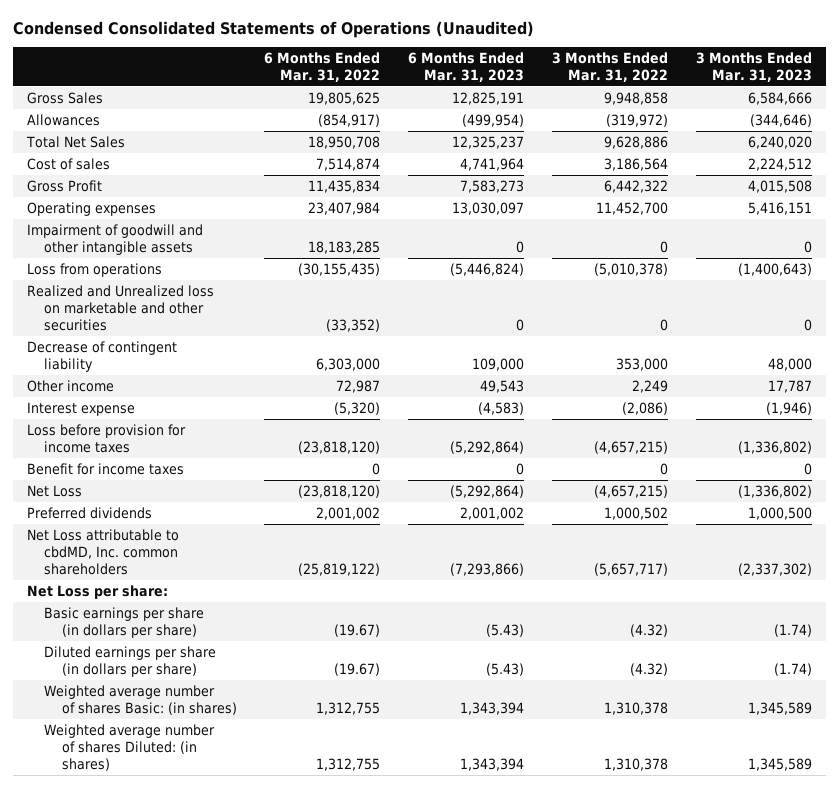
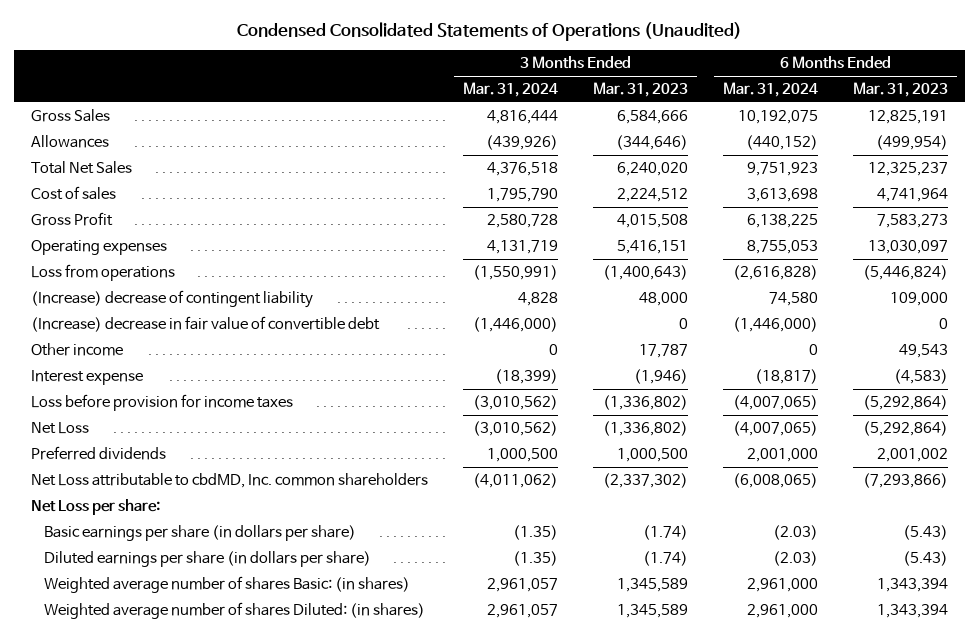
- | 6 Months Ended Mar. 31, 2022 | 6 Months Ended Mar. 31, 2023 | 3 Months Ended Mar. 31, 2022 | 3 Months Ended Mar. 31, 2023
+ | 3 Months Ended Mar. 31, 2024 | 3 Months Ended Mar. 31, 2023 | 6 Months Ended Mar. 31, 2024 | 6 Months Ended Mar. 31, 2023
- Impairment of goodwill and other intangible assets | 18,183,285 | 0 | 0 | 0
- Realized and Unrealized loss on marketable and other securities | (33,352) | 0 | 0 | 0
- Decrease of contingent liability | 6,303,000 | 109,000 | 353,000 | 48,000
+ (Increase) decrease of contingent liability | 4,828 | 48,000 | 74,580 | 109,000
+ (Increase) decrease in fair value of convertible debt | (1,446,000) | 0 | (1,446,000) | 0
- Benefit for income taxes | 0 | 0 | 0 | 0

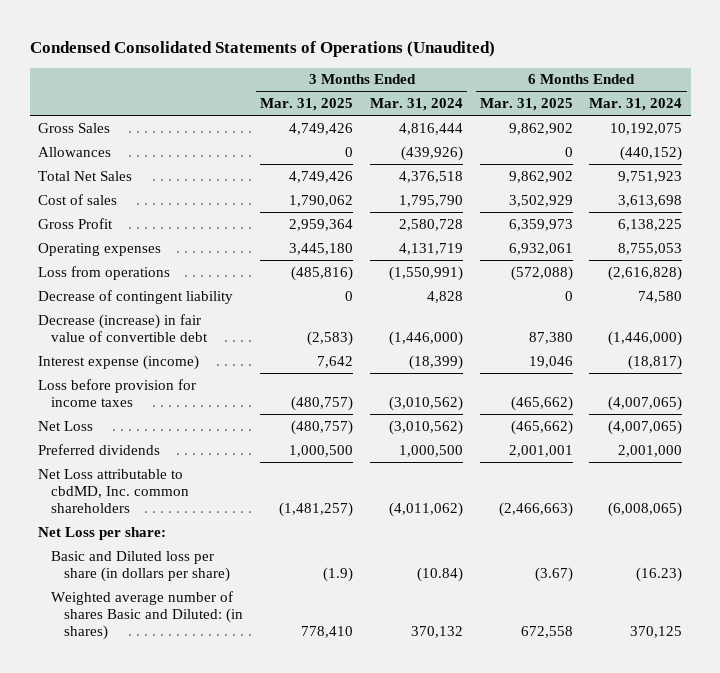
- | 3 Months Ended Mar. 31, 2024 | 3 Months Ended Mar. 31, 2023 | 6 Months Ended Mar. 31, 2024 | 6 Months Ended Mar. 31, 2023
+ | 3 Months Ended Mar. 31, 2025 | 3 Months Ended Mar. 31, 2024 | 6 Months Ended Mar. 31, 2025 | 6 Months Ended Mar. 31, 2024
- (Increase) decrease of contingent liability | 4,828 | 48,000 | 74,580 | 109,000
- (Increase) decrease in fair value of convertible debt | (1,446,000) | 0 | (1,446,000) | 0
- Other income | 0 | 17,787 | 0 | 49,543
- Interest expense | (18,399) | (1,946) | (18,817) | (4,583)
+ Decrease of contingent liability | 0 | 4,828 | 0 | 74,580
+ Decrease (increase) in fair value of convertible debt | (2,583) | (1,446,000) | 87,380 | (1,446,000)
+ Interest expense (income) | 7,642 | (18,399) | 19,046 | (18,817)
- Basic earnings per share (in dollars per share) | (1.35) | (1.74) | (2.03) | (5.43)
- Diluted earnings per share (in dollars per share) | (1.35) | (1.74) | (2.03) | (5.43)
- Weighted average number of shares Basic: (in shares) | 2,961,057 | 1,345,589 | 2,961,000 | 1,343,394
- Weighted average number of shares Diluted: (in shares) | 2,961,057 | 1,345,589 | 2,961,000 | 1,343,394
+ Basic and Diluted loss per share (in dollars per share) | (1.9) | (10.84) | (3.67) | (16.23)
+ Weighted average number of shares Basic and Diluted: (in shares) | 778,410 | 370,132 | 672,558 | 370,125

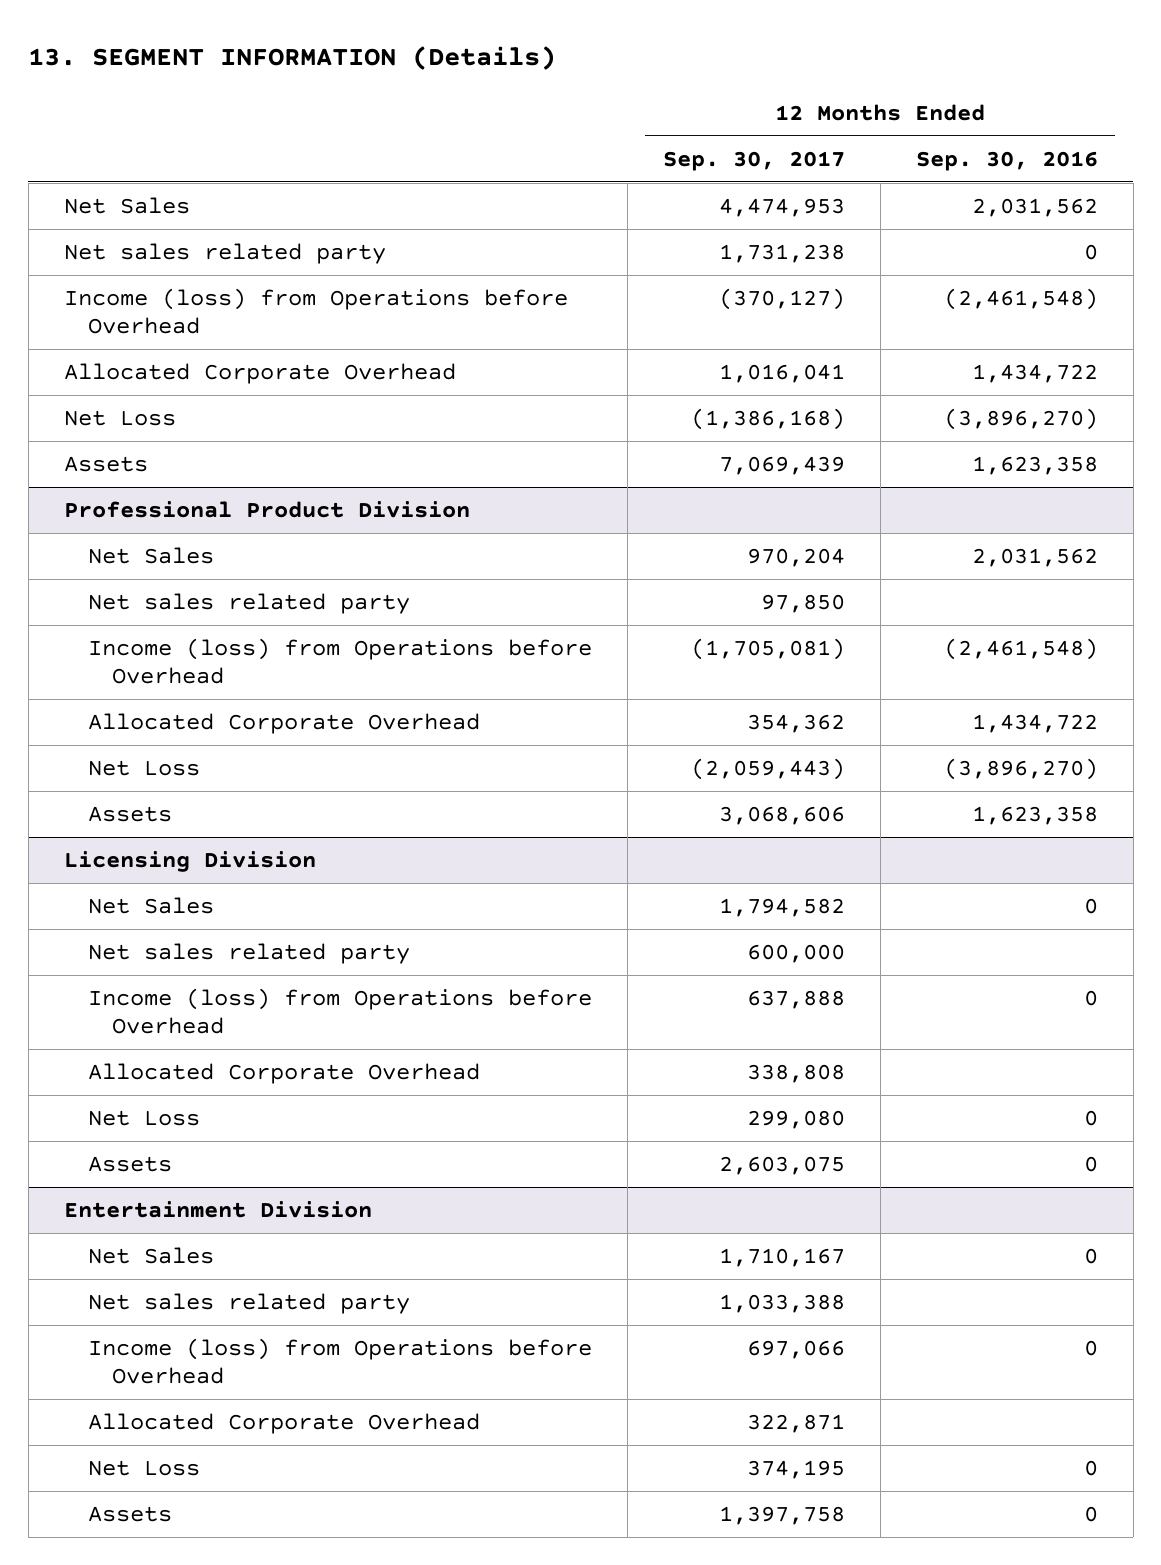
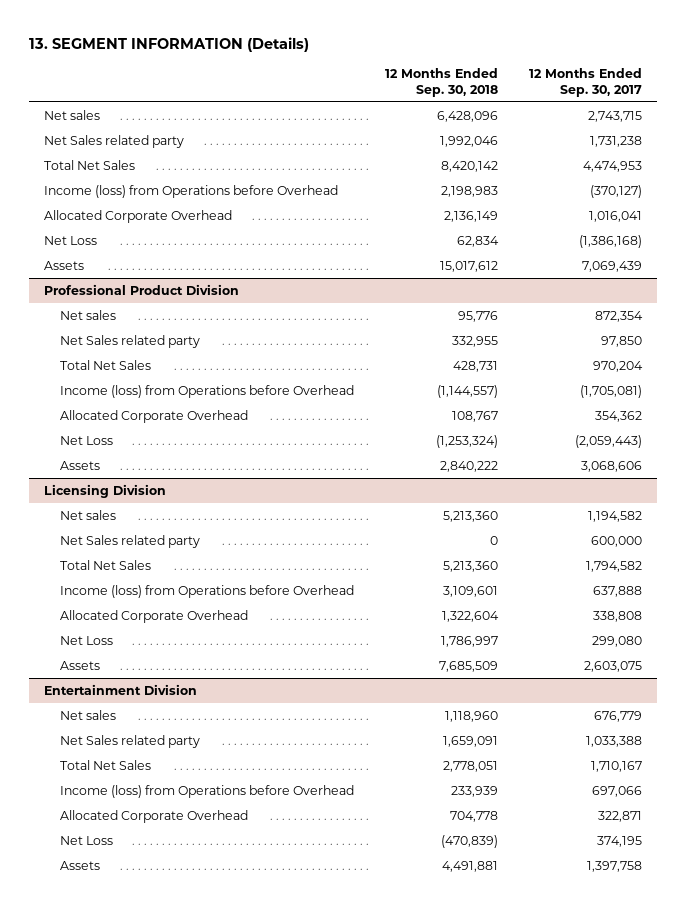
- | 12 Months Ended Sep. 30, 2017 | 12 Months Ended Sep. 30, 2016
+ | 12 Months Ended Sep. 30, 2018 | 12 Months Ended Sep. 30, 2017
- Net Sales | 4,474,953 | 2,031,562
- Net sales related party | 1,731,238 | 0
+ Net sales | 6,428,096 | 2,743,715
+ Net Sales related party | 1,992,046 | 1,731,238
+ Total Net Sales | 8,420,142 | 4,474,953
@ Professional Product Division
- Net Sales | 970,204 | 2,031,562
- Net sales related party | 97,850 |
+ Net sales | 95,776 | 872,354
+ Net Sales related party | 332,955 | 97,850
+ Total Net Sales | 428,731 | 970,204
@ Licensing Division
- Net Sales | 1,794,582 | 0
- Net sales related party | 600,000 |
+ Net sales | 5,213,360 | 1,194,582
+ Net Sales related party | 0 | 600,000
+ Total Net Sales | 5,213,360 | 1,794,582
@ Entertainment Division
- Net Sales | 1,710,167 | 0
- Net sales related party | 1,033,388 |
+ Net sales | 1,118,960 | 676,779
+ Net Sales related party | 1,659,091 | 1,033,388
+ Total Net Sales | 2,778,051 | 1,710,167

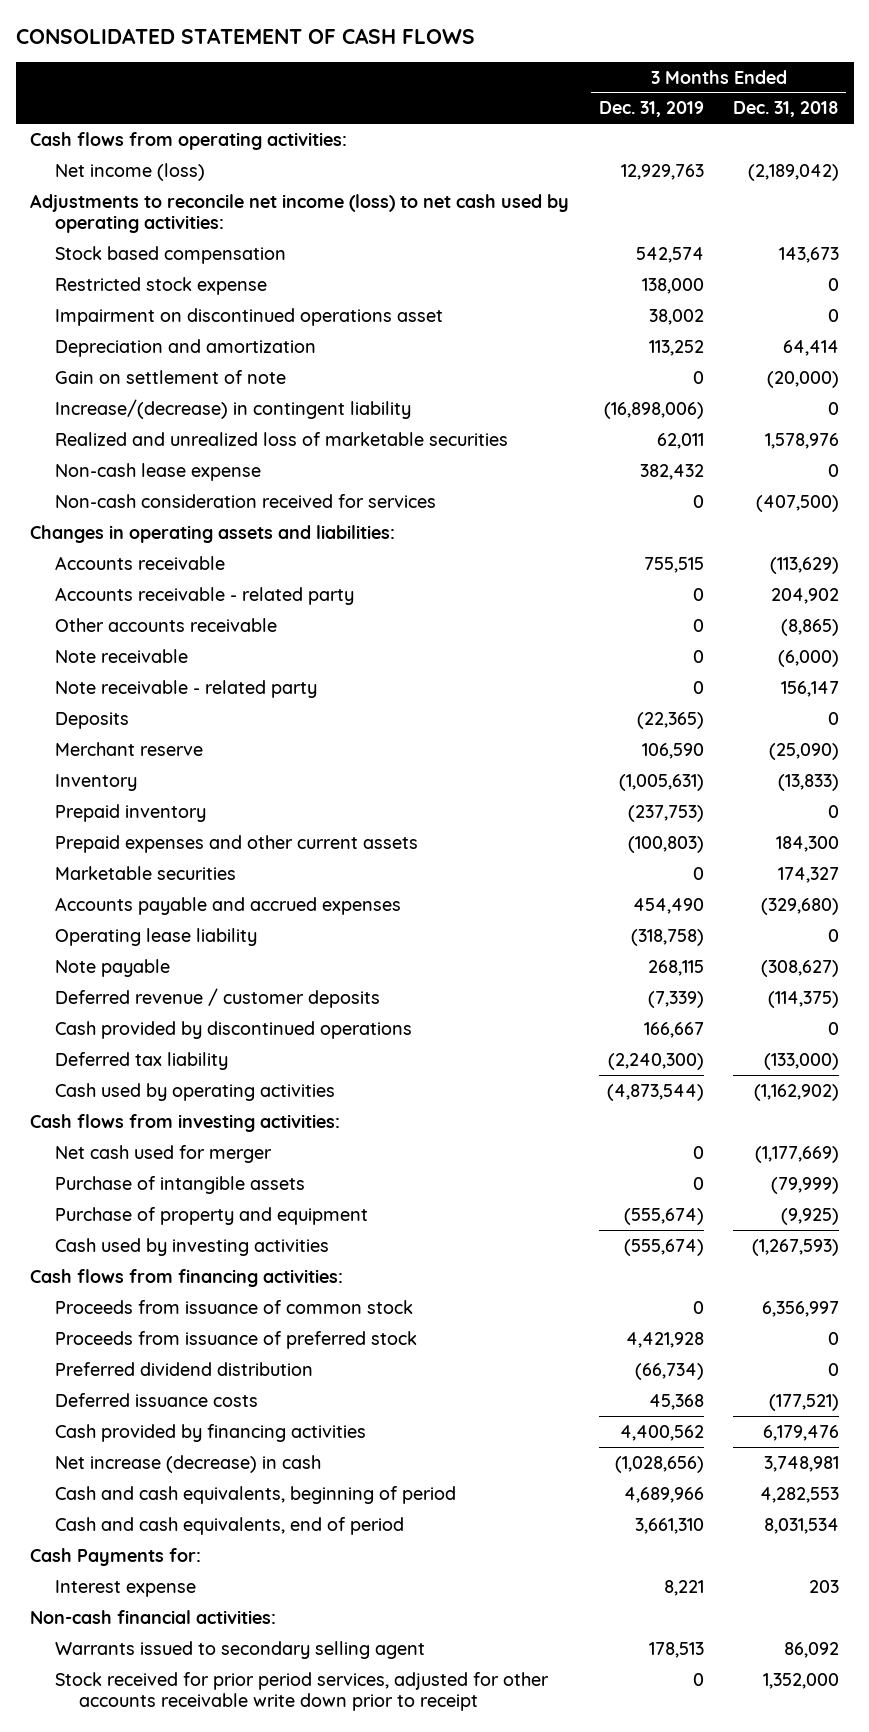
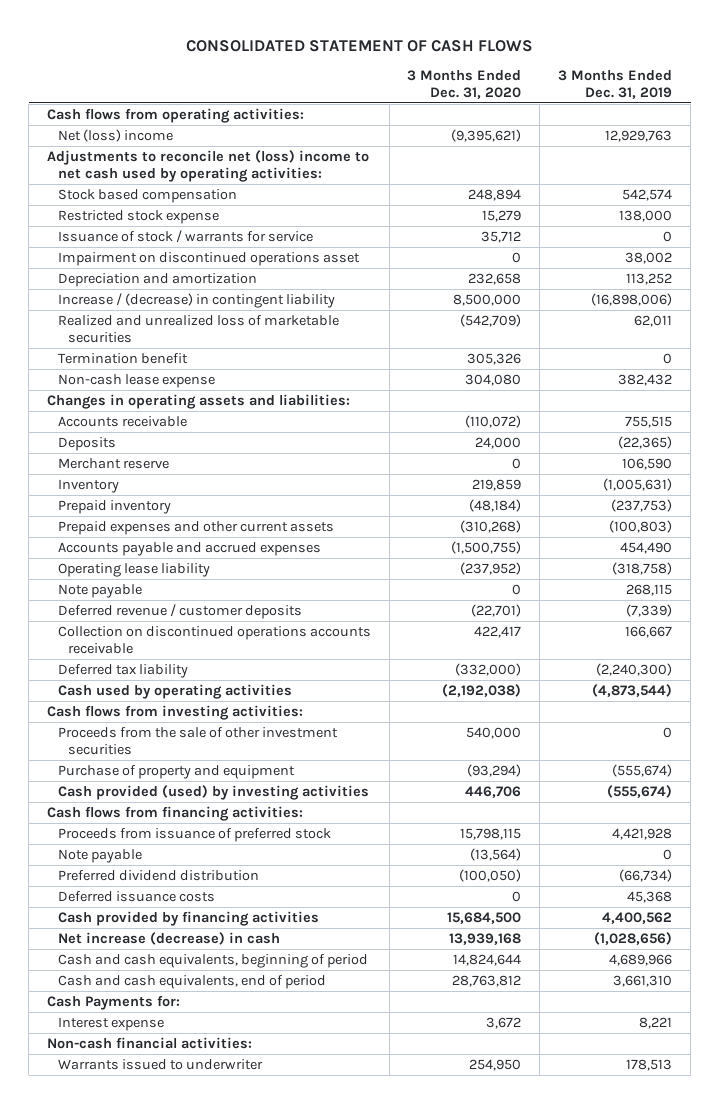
- | 3 Months Ended Dec. 31, 2019 | 3 Months Ended Dec. 31, 2018
+ | 3 Months Ended Dec. 31, 2020 | 3 Months Ended Dec. 31, 2019
- Net income (loss) | 12,929,763 | (2,189,042)
- Adjustments to reconcile net income (loss) to net cash used by operating activities:
+ Net (loss) income | (9,395,621) | 12,929,763
+ Adjustments to reconcile net (loss) income to net cash used by operating activities:
+ Issuance of stock / warrants for service | 35,712 | 0
- Gain on settlement of note | 0 | (20,000)
- Increase/(decrease) in contingent liability | (16,898,006) | 0
+ Increase / (decrease) in contingent liability | 8,500,000 | (16,898,006)
+ Termination benefit | 305,326 | 0
- Non-cash consideration received for services | 0 | (407,500)
- Accounts receivable - related party | 0 | 204,902
- Other accounts receivable | 0 | (8,865)
- Note receivable | 0 | (6,000)
- Note receivable - related party | 0 | 156,147
- Marketable securities | 0 | 174,327
- Cash provided by discontinued operations | 166,667 | 0
+ Collection on discontinued operations accounts receivable | 422,417 | 166,667
- Net cash used for merger | 0 | (1,177,669)
- Purchase of intangible assets | 0 | (79,999)
+ Proceeds from the sale of other investment securities | 540,000 | 0
- Cash used by investing activities | (555,674) | (1,267,593)
+ Cash provided (used) by investing activities | 446,706 | (555,674)
- Proceeds from issuance of common stock | 0 | 6,356,997
+ Note payable | (13,564) | 0
- Warrants issued to secondary selling agent | 178,513 | 86,092
- Stock received for prior period services, adjusted for other accounts receivable write down prior to receipt | 0 | 1,352,000
+ Warrants issued to underwriter | 254,950 | 178,513

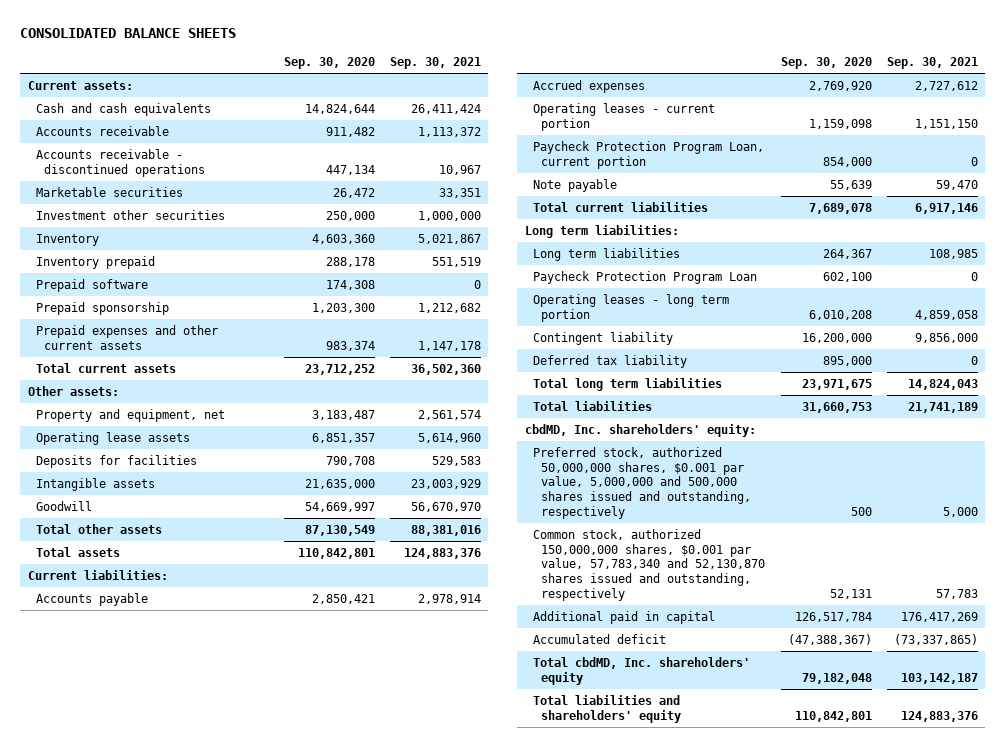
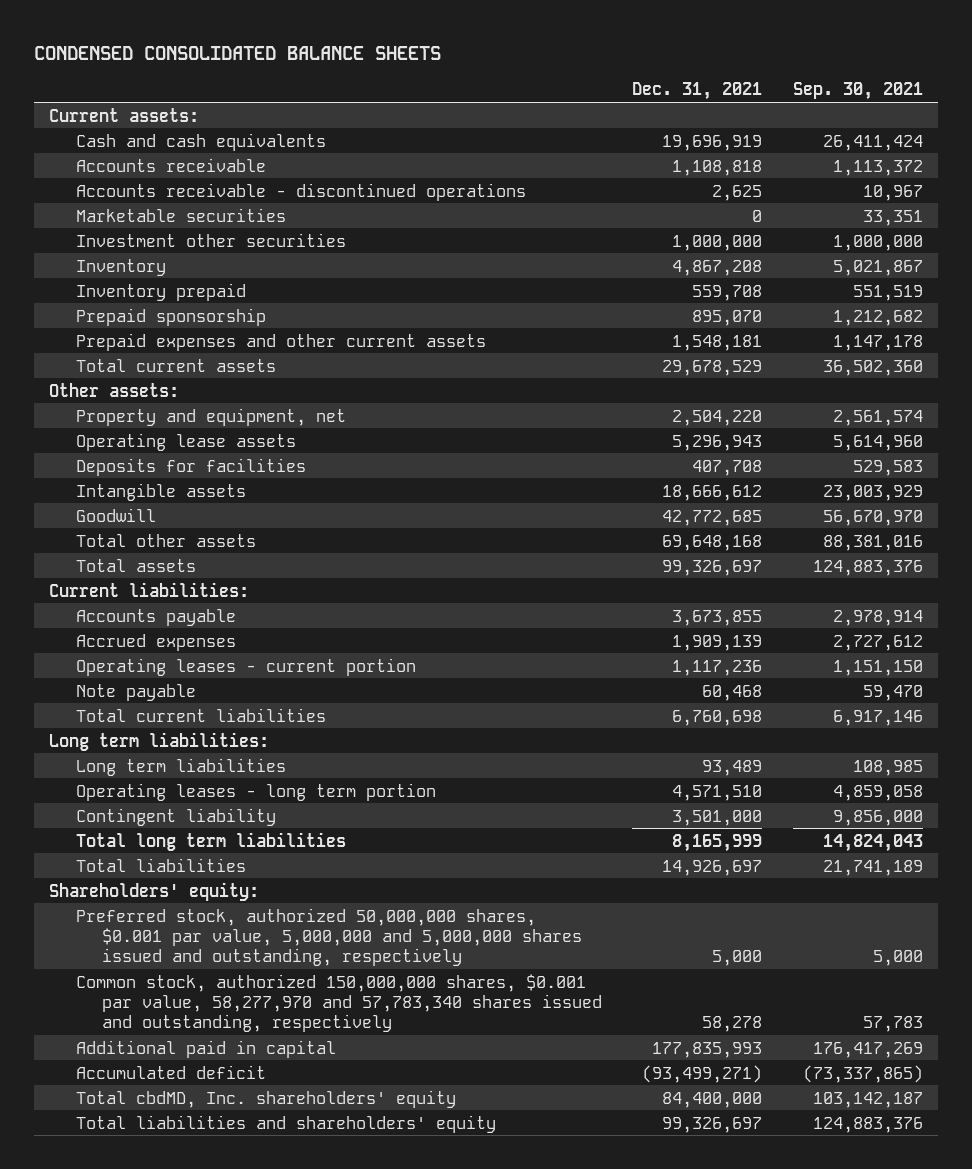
- CONSOLIDATED BALANCE SHEETS
+ CONDENSED CONSOLIDATED BALANCE SHEETS
- | Sep. 30, 2020 | Sep. 30, 2021
+ | Dec. 31, 2021 | Sep. 30, 2021
- Prepaid software | 174,308 | 0
- Paycheck Protection Program Loan, current portion | 854,000 | 0
- Paycheck Protection Program Loan | 602,100 | 0
- Deferred tax liability | 895,000 | 0
- cbdMD, Inc. shareholders' equity:
- Preferred stock, authorized 50,000,000 shares, $0.001 par value, 5,000,000 and 500,000 shares issued and outstanding, respectively | 500 | 5,000
- Common stock, authorized 150,000,000 shares, $0.001 par value, 57,783,340 and 52,130,870 shares issued and outstanding, respectively | 52,131 | 57,783
+ Shareholders' equity:
+ Preferred stock, authorized 50,000,000 shares, $0.001 par value, 5,000,000 and 5,000,000 shares issued and outstanding, respectively | 5,000 | 5,000
+ Common stock, authorized 150,000,000 shares, $0.001 par value, 58,277,970 and 57,783,340 shares issued and outstanding, respectively | 58,278 | 57,783

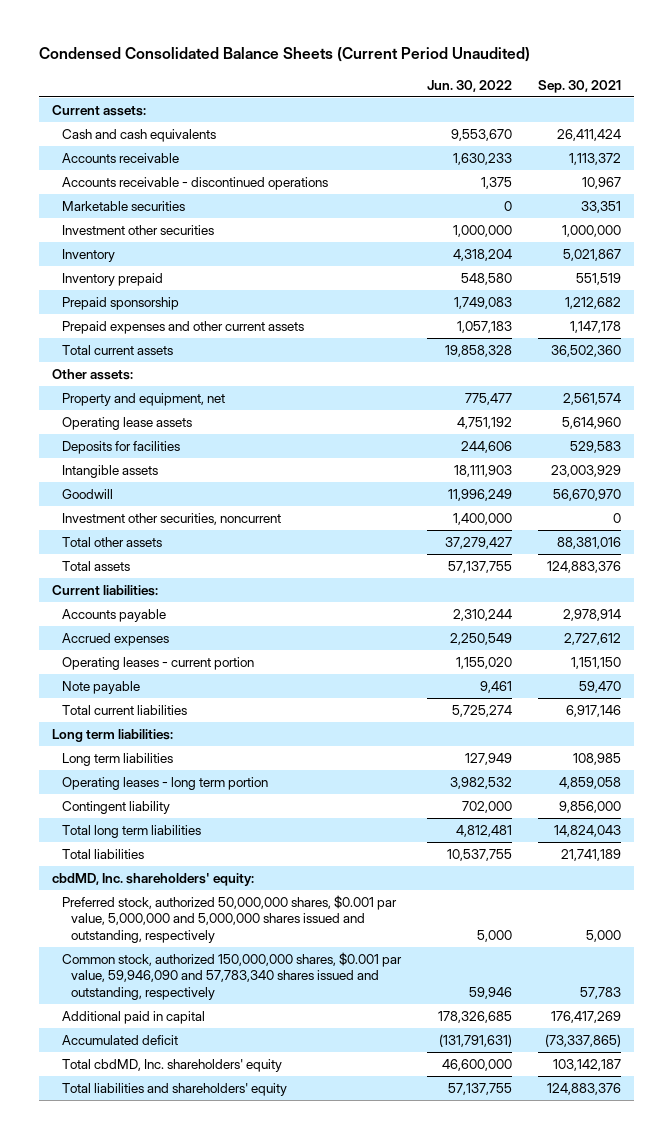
- CONDENSED CONSOLIDATED BALANCE SHEETS
+ Condensed Consolidated Balance Sheets (Current Period Unaudited)
- | Dec. 31, 2021 | Sep. 30, 2021
+ | Jun. 30, 2022 | Sep. 30, 2021
+ Investment other securities, noncurrent | 1,400,000 | 0
- Shareholders' equity:
+ cbdMD, Inc. shareholders' equity:
- Common stock, authorized 150,000,000 shares, $0.001 par value, 58,277,970 and 57,783,340 shares issued and outstanding, respectively | 58,278 | 57,783
+ Common stock, authorized 150,000,000 shares, $0.001 par value, 59,946,090 and 57,783,340 shares issued and outstanding, respectively | 59,946 | 57,783

